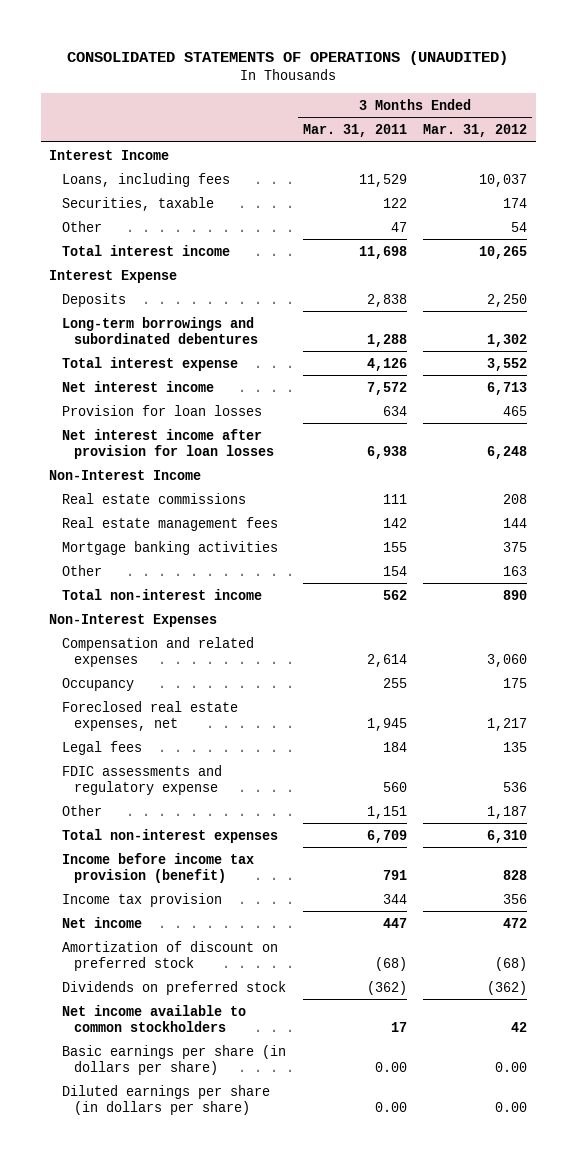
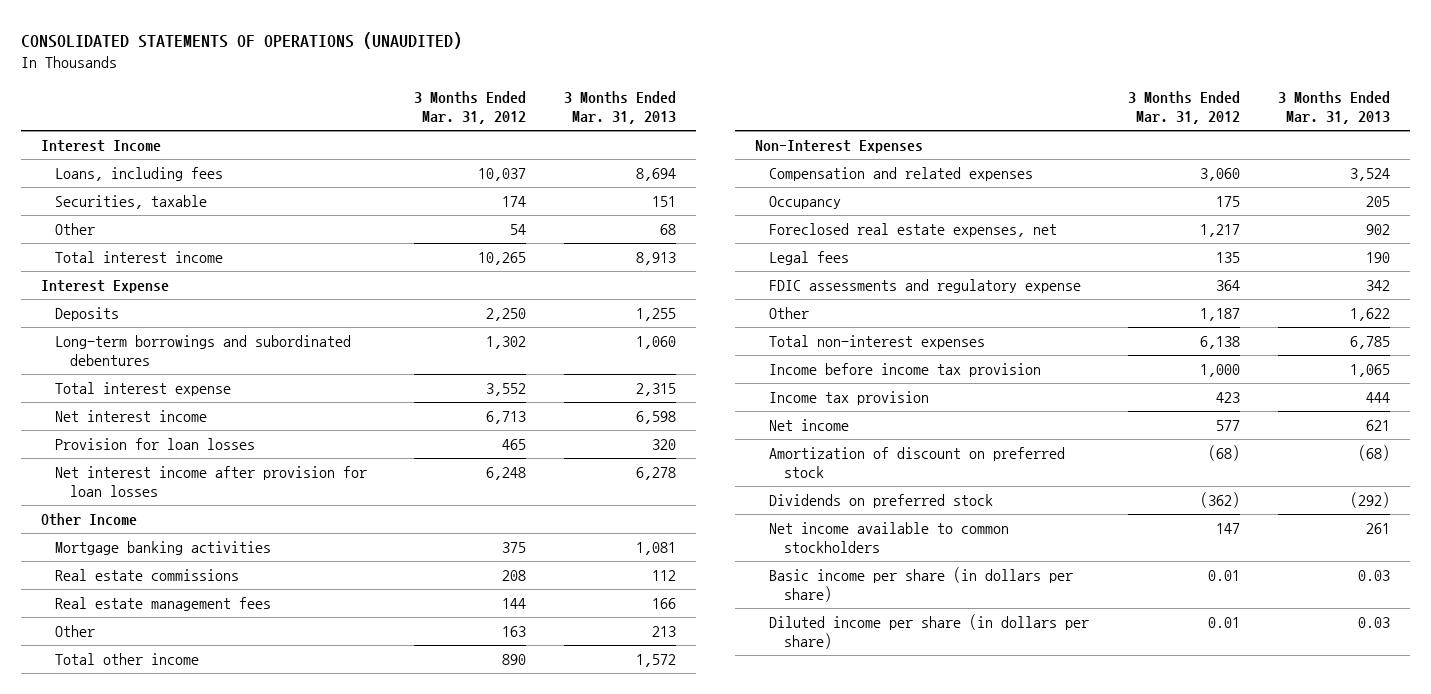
- | 3 Months Ended Mar. 31, 2011 | 3 Months Ended Mar. 31, 2012
+ | 3 Months Ended Mar. 31, 2012 | 3 Months Ended Mar. 31, 2013
- Non-Interest Income
+ Other Income
moved up: Mortgage banking activities | 375 | 1,081
- Total non-interest income | 562 | 890
+ Total other income | 890 | 1,572
- FDIC assessments and regulatory expense | 560 | 536
+ FDIC assessments and regulatory expense | 364 | 342
- Total non-interest expenses | 6,709 | 6,310
- Income before income tax provision (benefit) | 791 | 828
- Income tax provision | 344 | 356
- Net income | 447 | 472
+ Total non-interest expenses | 6,138 | 6,785
+ Income before income tax provision | 1,000 | 1,065
+ Income tax provision | 423 | 444
+ Net income | 577 | 621
- Net income available to common stockholders | 17 | 42
- Basic earnings per share (in dollars per share) | 0.00 | 0.00
- Diluted earnings per share (in dollars per share) | 0.00 | 0.00
+ Net income available to common stockholders | 147 | 261
+ Basic income per share (in dollars per share) | 0.01 | 0.03
+ Diluted income per share (in dollars per share) | 0.01 | 0.03

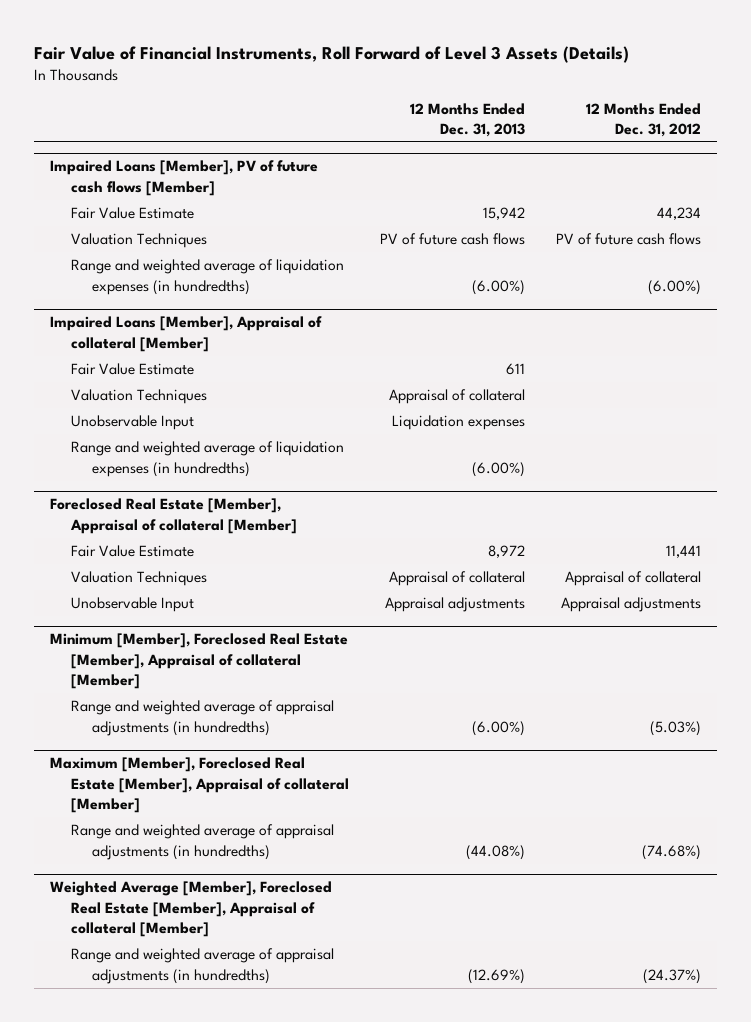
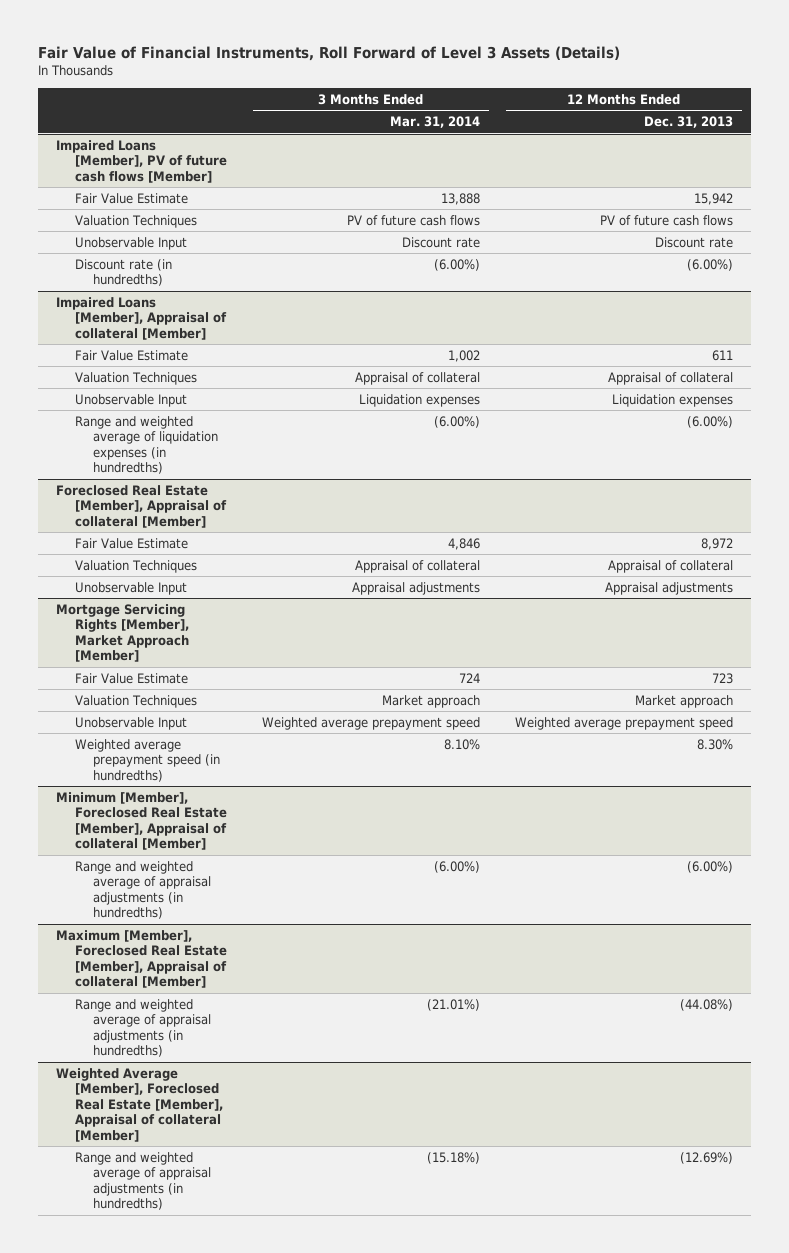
- | 12 Months Ended Dec. 31, 2013 | 12 Months Ended Dec. 31, 2012
+ | 3 Months Ended Mar. 31, 2014 | 12 Months Ended Dec. 31, 2013
@ Impaired Loans [Member], PV of future cash flows [Member]
- Range and weighted average of liquidation expenses (in hundredths) | (6.00%) | (6.00%)
+ Unobservable Input | Discount rate | Discount rate
+ Discount rate (in hundredths) | (6.00%) | (6.00%)
+ Mortgage Servicing Rights [Member], Market Approach [Member]
+ Fair Value Estimate | 724 | 723
+ Valuation Techniques | Market approach | Market approach
+ Unobservable Input | Weighted average prepayment speed | Weighted average prepayment speed
+ Weighted average prepayment speed (in hundredths) | 8.10% | 8.30%

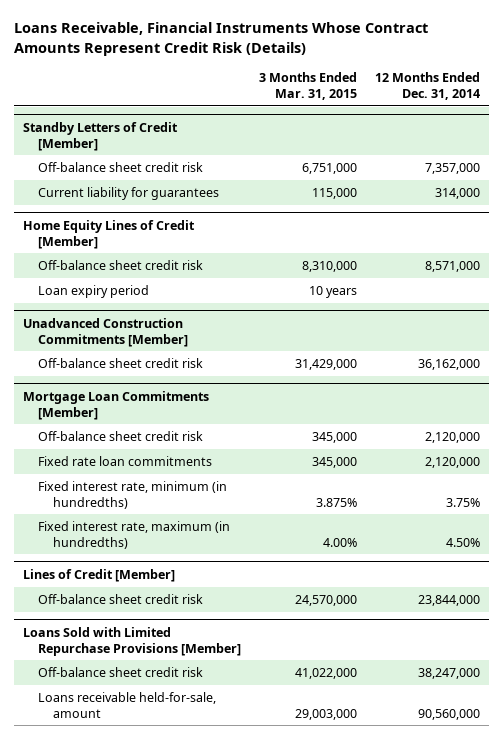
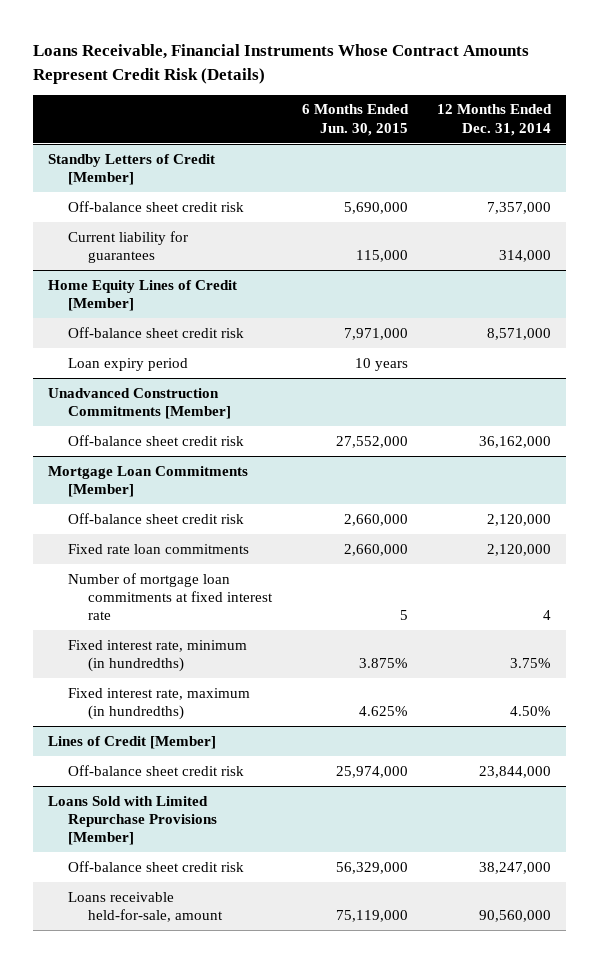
- | 3 Months Ended Mar. 31, 2015 | 12 Months Ended Dec. 31, 2014
+ | 6 Months Ended Jun. 30, 2015 | 12 Months Ended Dec. 31, 2014
@ Mortgage Loan Commitments [Member]
+ Number of mortgage loan commitments at fixed interest rate | 5 | 4

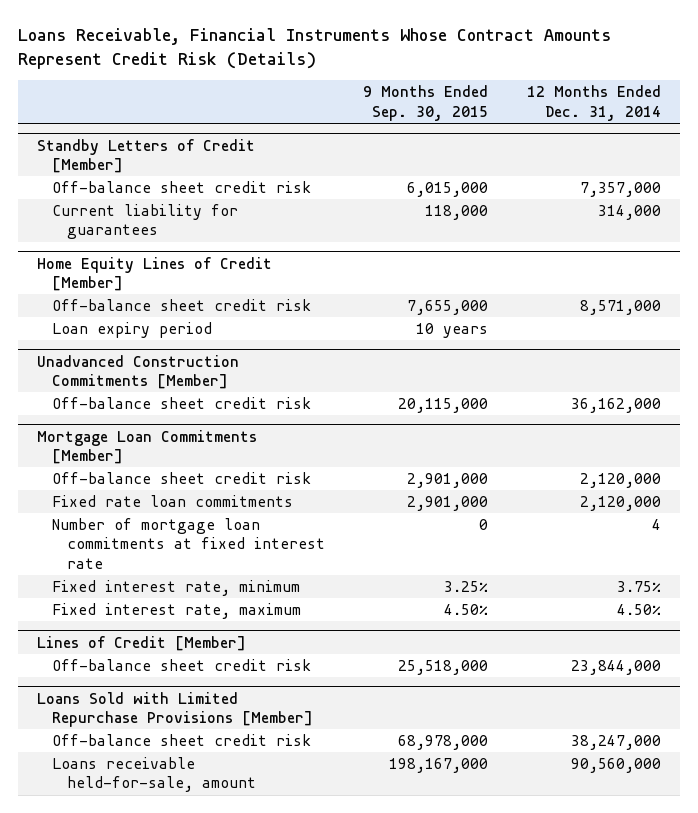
- | 6 Months Ended Jun. 30, 2015 | 12 Months Ended Dec. 31, 2014
+ | 9 Months Ended Sep. 30, 2015 | 12 Months Ended Dec. 31, 2014
@ Mortgage Loan Commitments [Member]
- Fixed interest rate, minimum (in hundredths) | 3.875% | 3.75%
- Fixed interest rate, maximum (in hundredths) | 4.625% | 4.50%
+ Fixed interest rate, minimum | 3.25% | 3.75%
+ Fixed interest rate, maximum | 4.50% | 4.50%

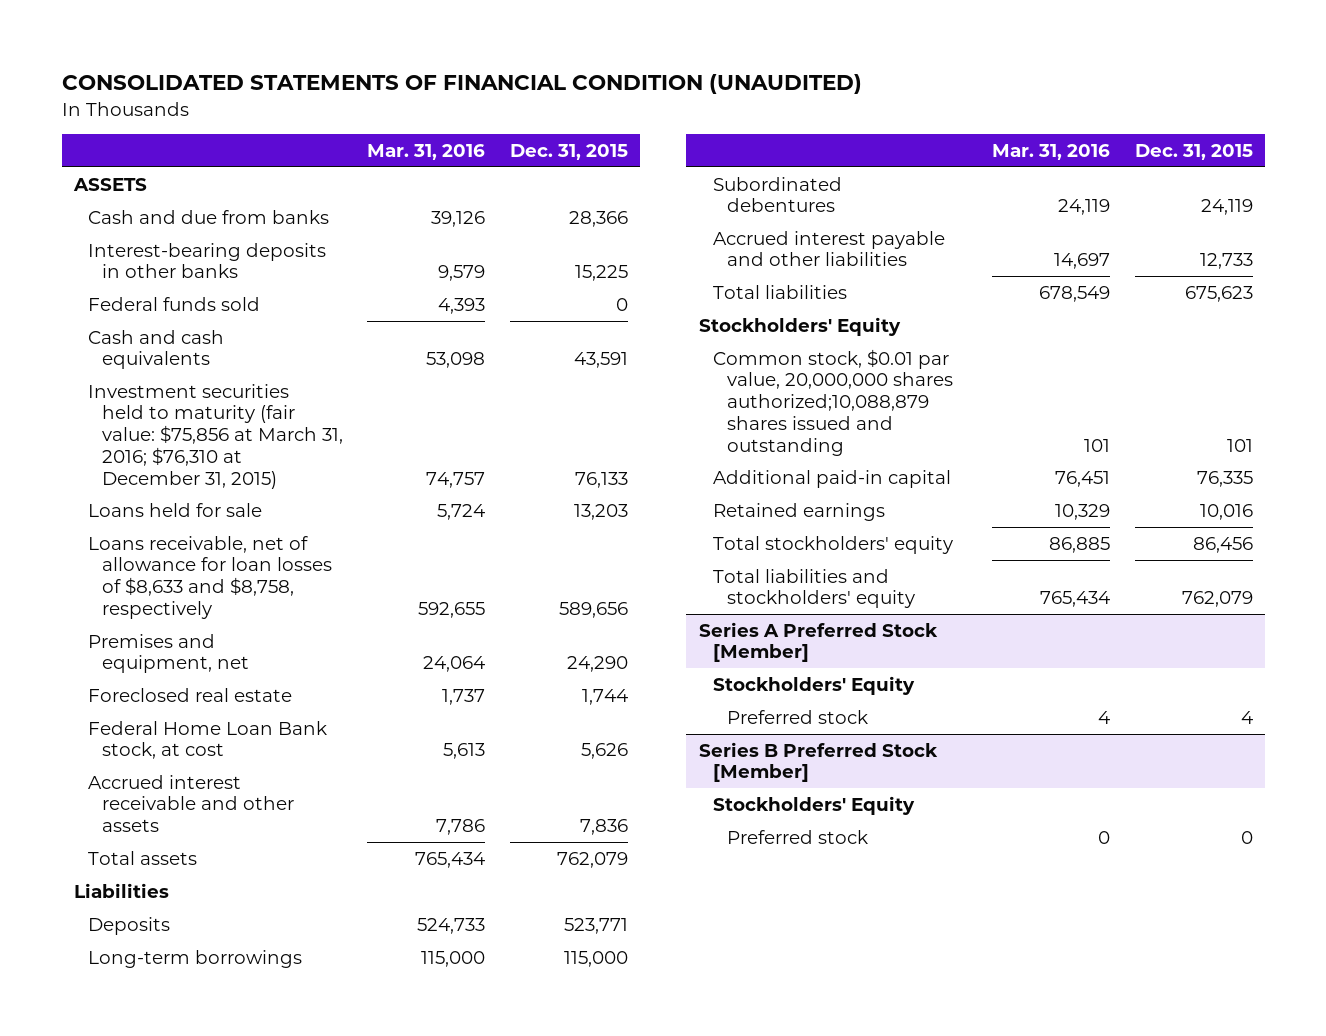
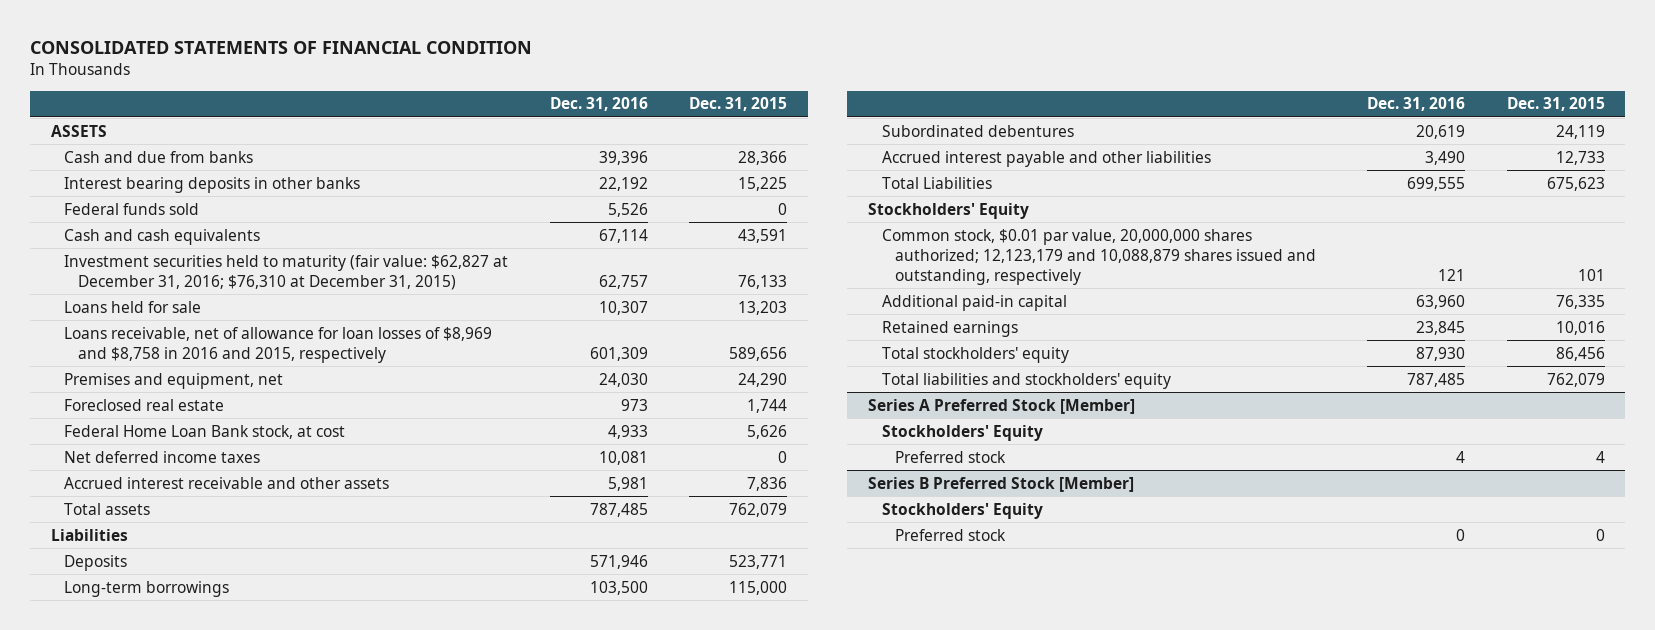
- CONSOLIDATED STATEMENTS OF FINANCIAL CONDITION (UNAUDITED)
+ CONSOLIDATED STATEMENTS OF FINANCIAL CONDITION
- | Mar. 31, 2016 | Dec. 31, 2015
+ | Dec. 31, 2016 | Dec. 31, 2015
- Interest-bearing deposits in other banks | 9,579 | 15,225
+ Interest bearing deposits in other banks | 22,192 | 15,225
- Investment securities held to maturity (fair value: $75,856 at March 31, 2016; $76,310 at December 31, 2015) | 74,757 | 76,133
+ Investment securities held to maturity (fair value: $62,827 at December 31, 2016; $76,310 at December 31, 2015) | 62,757 | 76,133
- Loans receivable, net of allowance for loan losses of $8,633 and $8,758, respectively | 592,655 | 589,656
+ Loans receivable, net of allowance for loan losses of $8,969 and $8,758 in 2016 and 2015, respectively | 601,309 | 589,656
+ Net deferred income taxes | 10,081 | 0
- Total liabilities | 678,549 | 675,623
+ Total Liabilities | 699,555 | 675,623
- Common stock, $0.01 par value, 20,000,000 shares authorized;10,088,879 shares issued and outstanding | 101 | 101
+ Common stock, $0.01 par value, 20,000,000 shares authorized; 12,123,179 and 10,088,879 shares issued and outstanding, respectively | 121 | 101

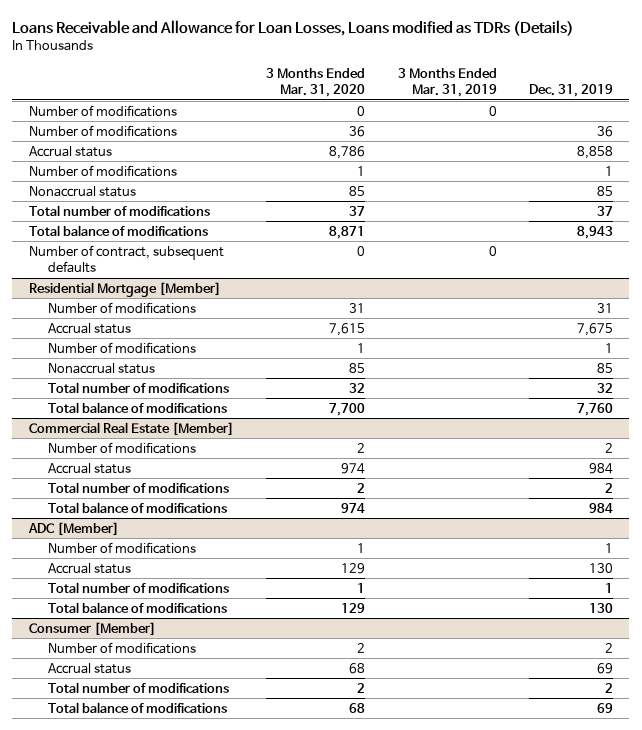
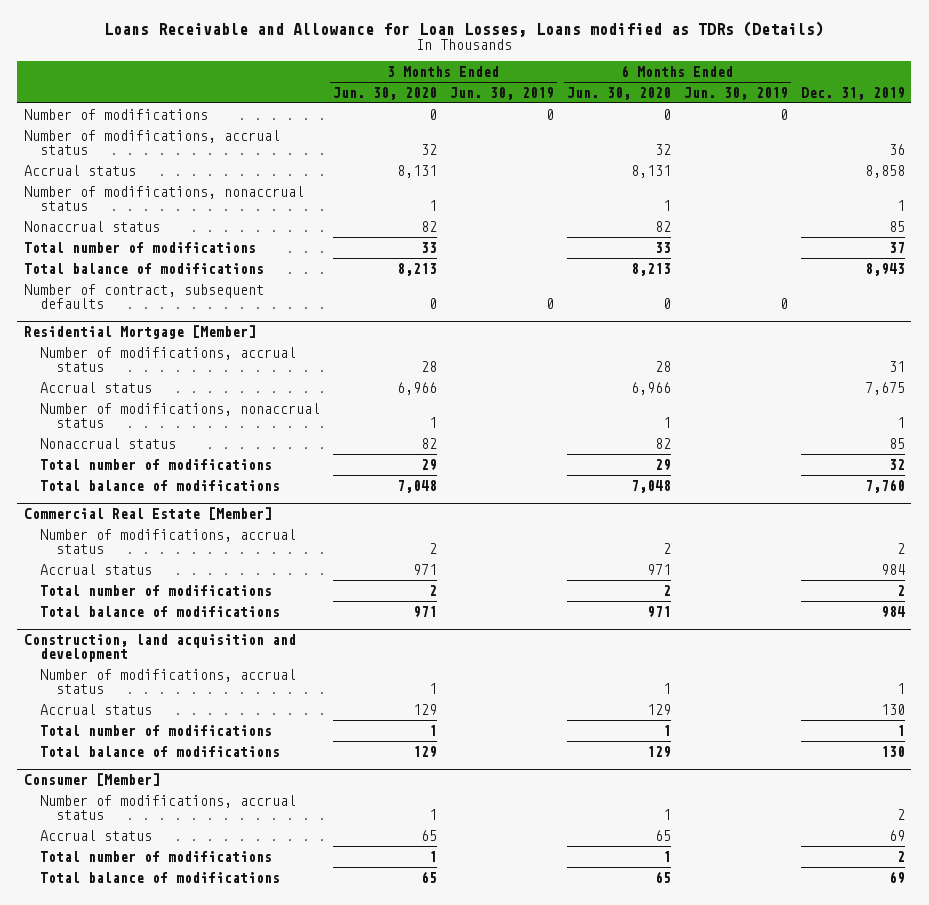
- | 3 Months Ended Mar. 31, 2020 | 3 Months Ended Mar. 31, 2019 | Dec. 31, 2019
+ | 3 Months Ended Jun. 30, 2020 | 3 Months Ended Jun. 30, 2019 | 6 Months Ended Jun. 30, 2020 | 6 Months Ended Jun. 30, 2019 | Dec. 31, 2019
- Number of modifications | 36 | | 36
+ Number of modifications, accrual status | 32 | | 32 | | 36
- Number of modifications | 1 | | 1
+ Number of modifications, nonaccrual status | 1 | | 1 | | 1
@ Residential Mortgage [Member]
- Number of modifications | 31 | | 31
+ Number of modifications, accrual status | 28 | | 28 | | 31
- Number of modifications | 1 | | 1
+ Number of modifications, nonaccrual status | 1 | | 1 | | 1
@ Commercial Real Estate [Member]
- Number of modifications | 2 | | 2
+ Number of modifications, accrual status | 2 | | 2 | | 2
- ADC [Member]
- Number of modifications | 1 | | 1
+ Construction, land acquisition and development
+ Number of modifications, accrual status | 1 | | 1 | | 1
@ Consumer [Member]
- Number of modifications | 2 | | 2
+ Number of modifications, accrual status | 1 | | 1 | | 2

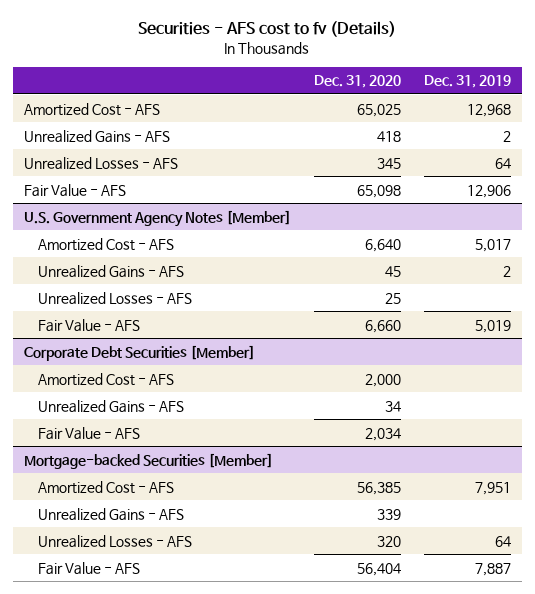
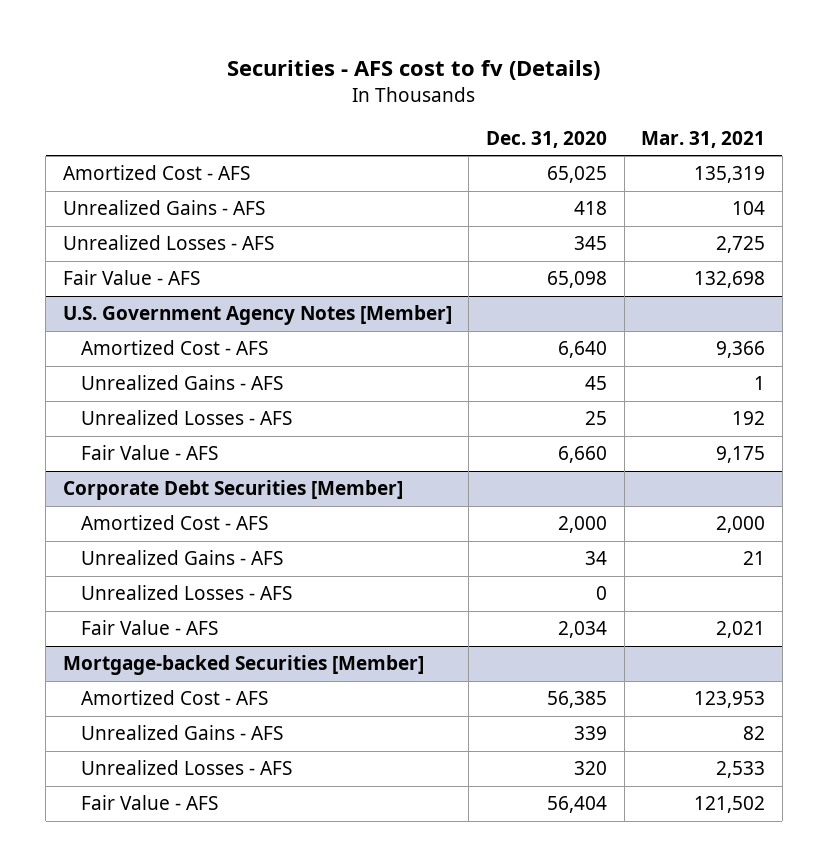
- | Dec. 31, 2020 | Dec. 31, 2019
+ | Dec. 31, 2020 | Mar. 31, 2021
@ Corporate Debt Securities [Member]
+ Unrealized Losses - AFS | 0 |

